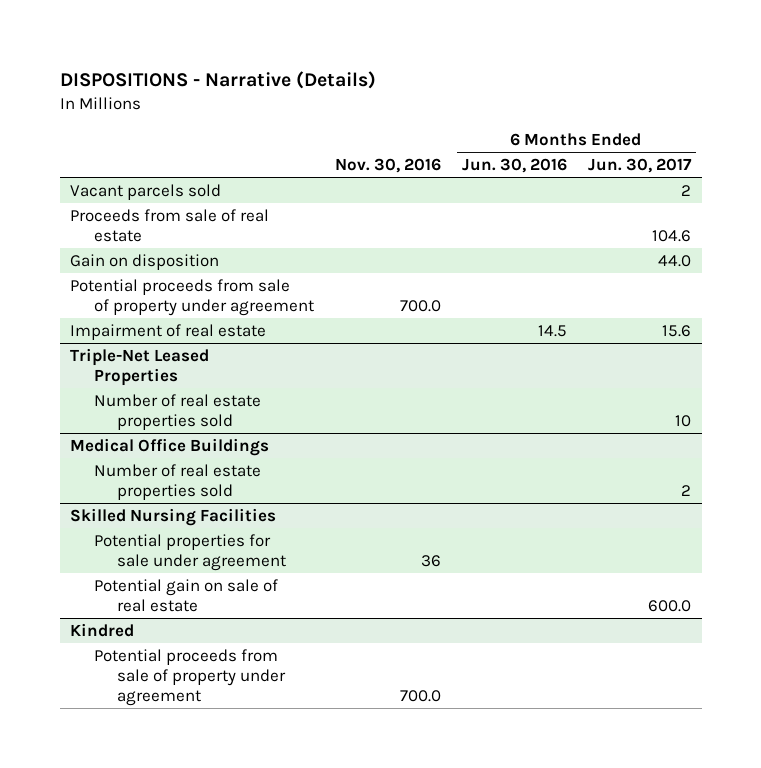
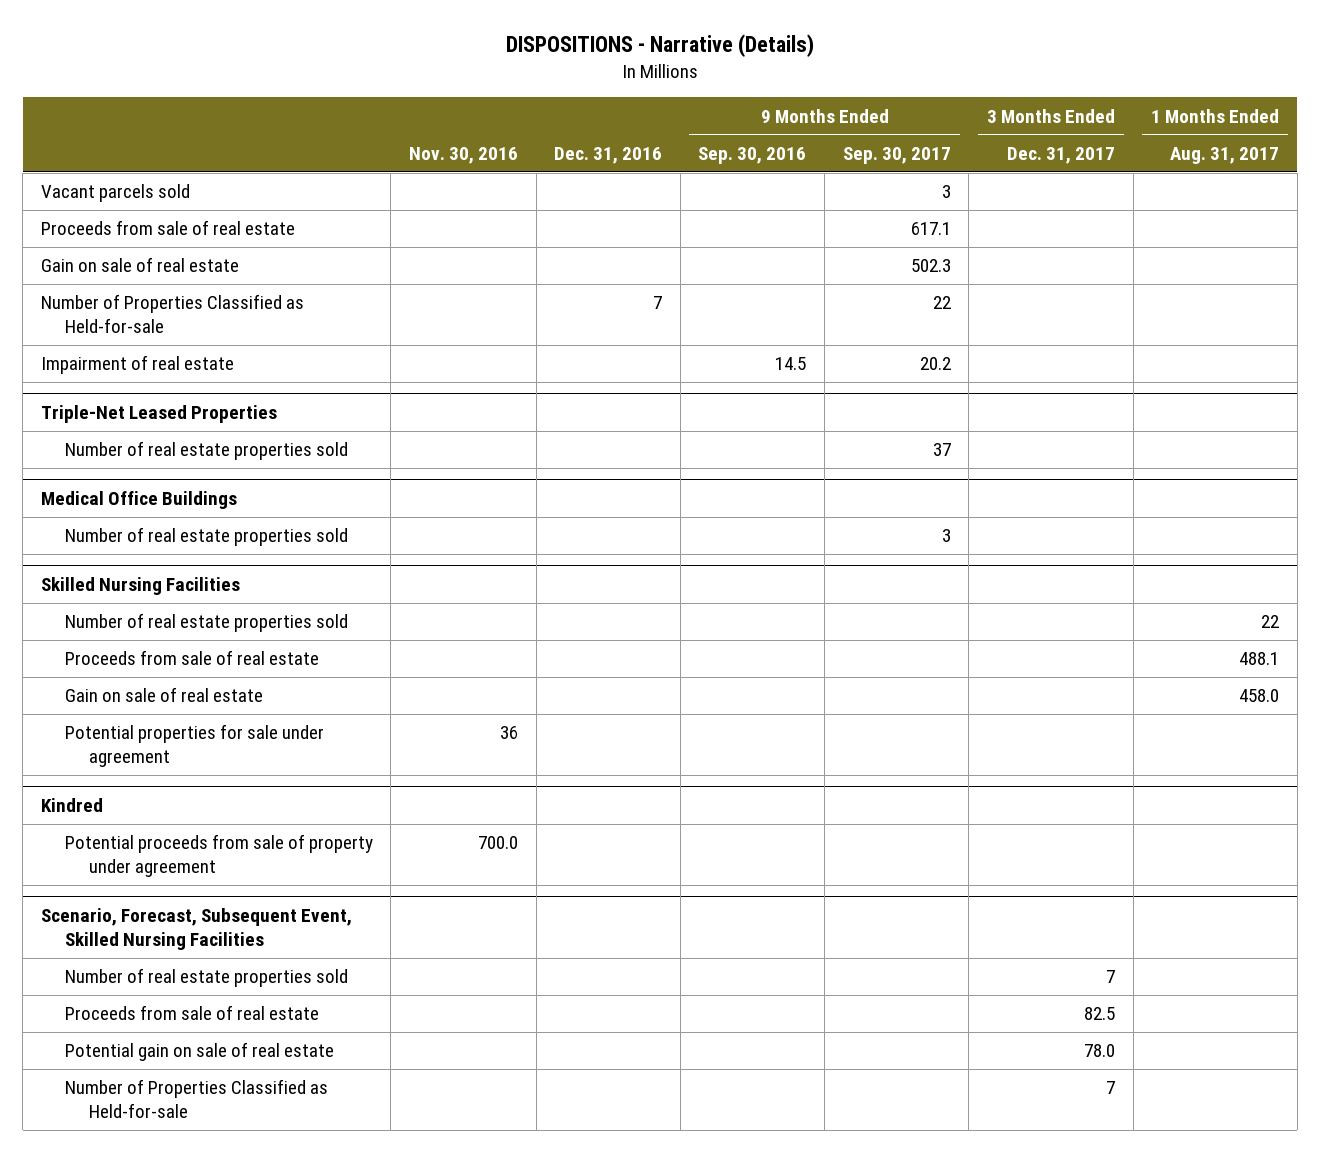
- | Nov. 30, 2016 | 6 Months Ended Jun. 30, 2016 | 6 Months Ended Jun. 30, 2017
+ | Nov. 30, 2016 | Dec. 31, 2016 | 9 Months Ended Sep. 30, 2016 | 9 Months Ended Sep. 30, 2017 | 3 Months Ended Dec. 31, 2017 | 1 Months Ended Aug. 31, 2017
- Gain on disposition | | | 44.0
- Potential proceeds from sale of property under agreement | 700.0 | |
+ Gain on sale of real estate | | | | 502.3 | |
+ Number of Properties Classified as Held-for-sale | | 7 | | 22 | |
@ Skilled Nursing Facilities
+ Number of real estate properties sold | | | | | | 22
+ Proceeds from sale of real estate | | | | | | 488.1
+ Gain on sale of real estate | | | | | | 458.0
- Potential gain on sale of real estate | | | 600.0
+ Scenario, Forecast, Subsequent Event, Skilled Nursing Facilities
+ Number of real estate properties sold | | | | | 7 |
+ Proceeds from sale of real estate | | | | | 82.5 |
+ Potential gain on sale of real estate | | | | | 78.0 |
+ Number of Properties Classified as Held-for-sale | | | | | 7 |

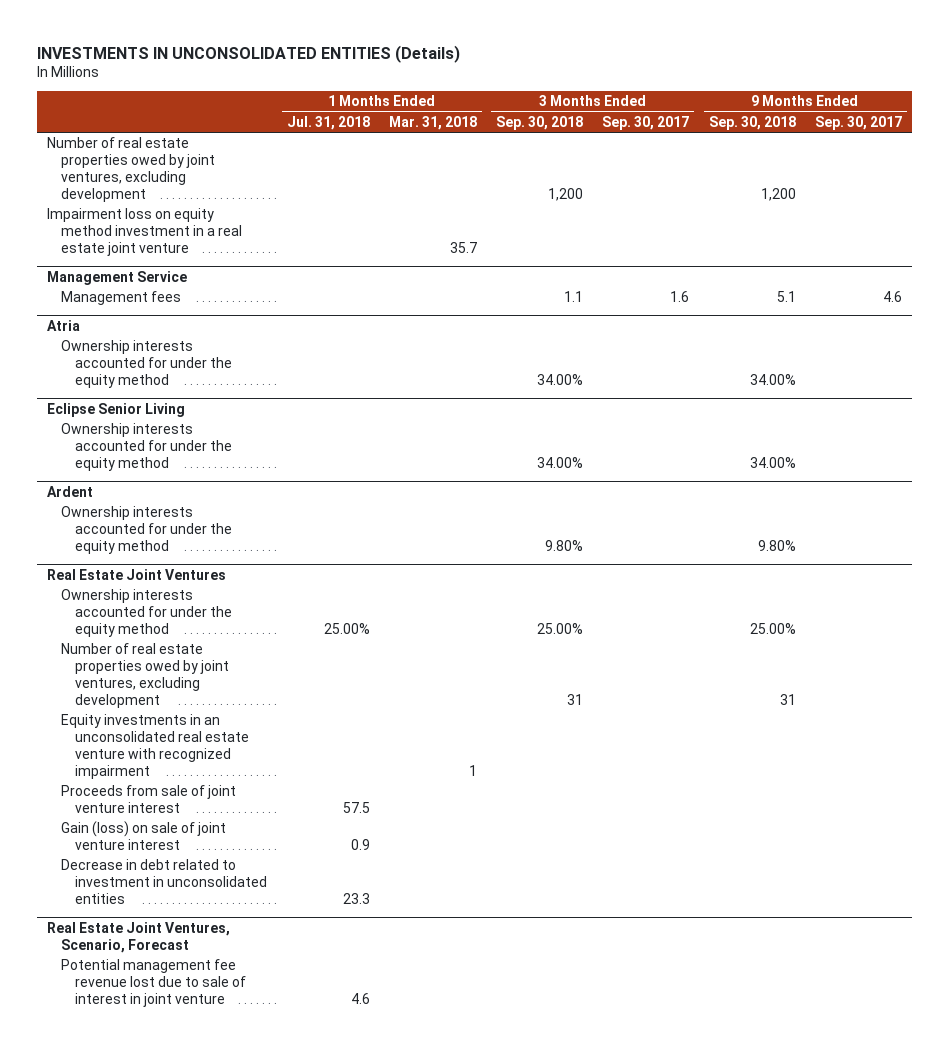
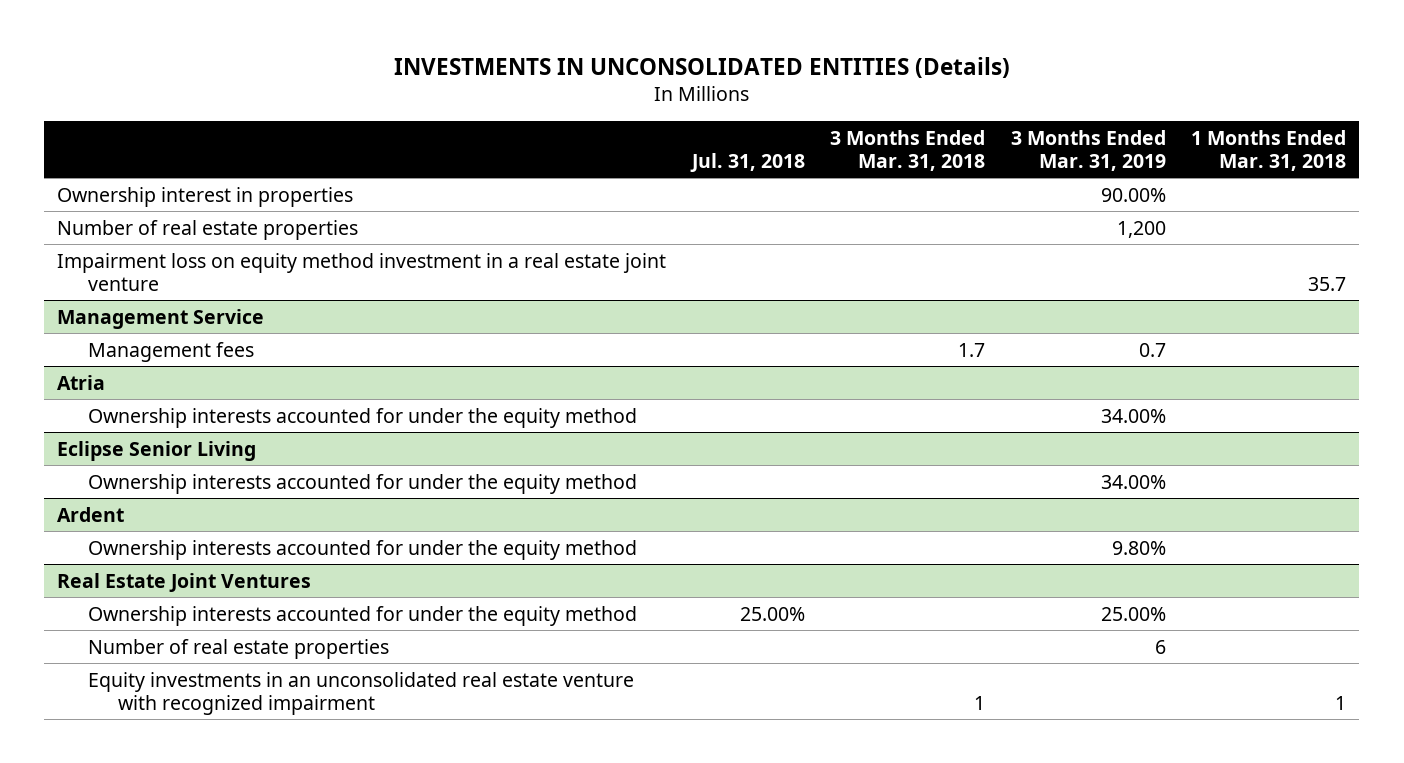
- | 1 Months Ended Jul. 31, 2018 | 1 Months Ended Mar. 31, 2018 | 3 Months Ended Sep. 30, 2018 | 3 Months Ended Sep. 30, 2017 | 9 Months Ended Sep. 30, 2018 | 9 Months Ended Sep. 30, 2017
+ | Jul. 31, 2018 | 3 Months Ended Mar. 31, 2018 | 3 Months Ended Mar. 31, 2019 | 1 Months Ended Mar. 31, 2018
- Number of real estate properties owed by joint ventures, excluding development | | | 1,200 | | 1,200 |
+ Ownership interest in properties | | | 90.00% |
+ Number of real estate properties | | | 1,200 |
@ Real Estate Joint Ventures
- Number of real estate properties owed by joint ventures, excluding development | | | 31 | | 31 |
+ Number of real estate properties | | | 6 |
- Proceeds from sale of joint venture interest | 57.5 | | | | |
- Gain (loss) on sale of joint venture interest | 0.9 | | | | |
- Decrease in debt related to investment in unconsolidated entities | 23.3 | | | | |
- Real Estate Joint Ventures, Scenario, Forecast
- Potential management fee revenue lost due to sale of interest in joint venture | 4.6 | | | | |

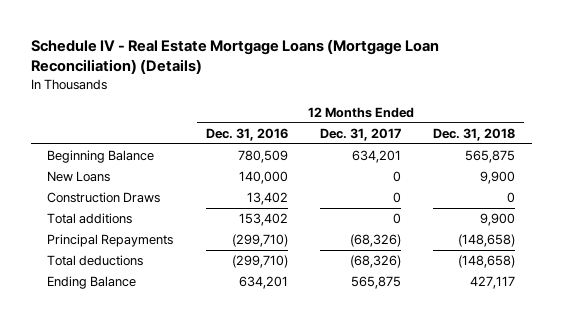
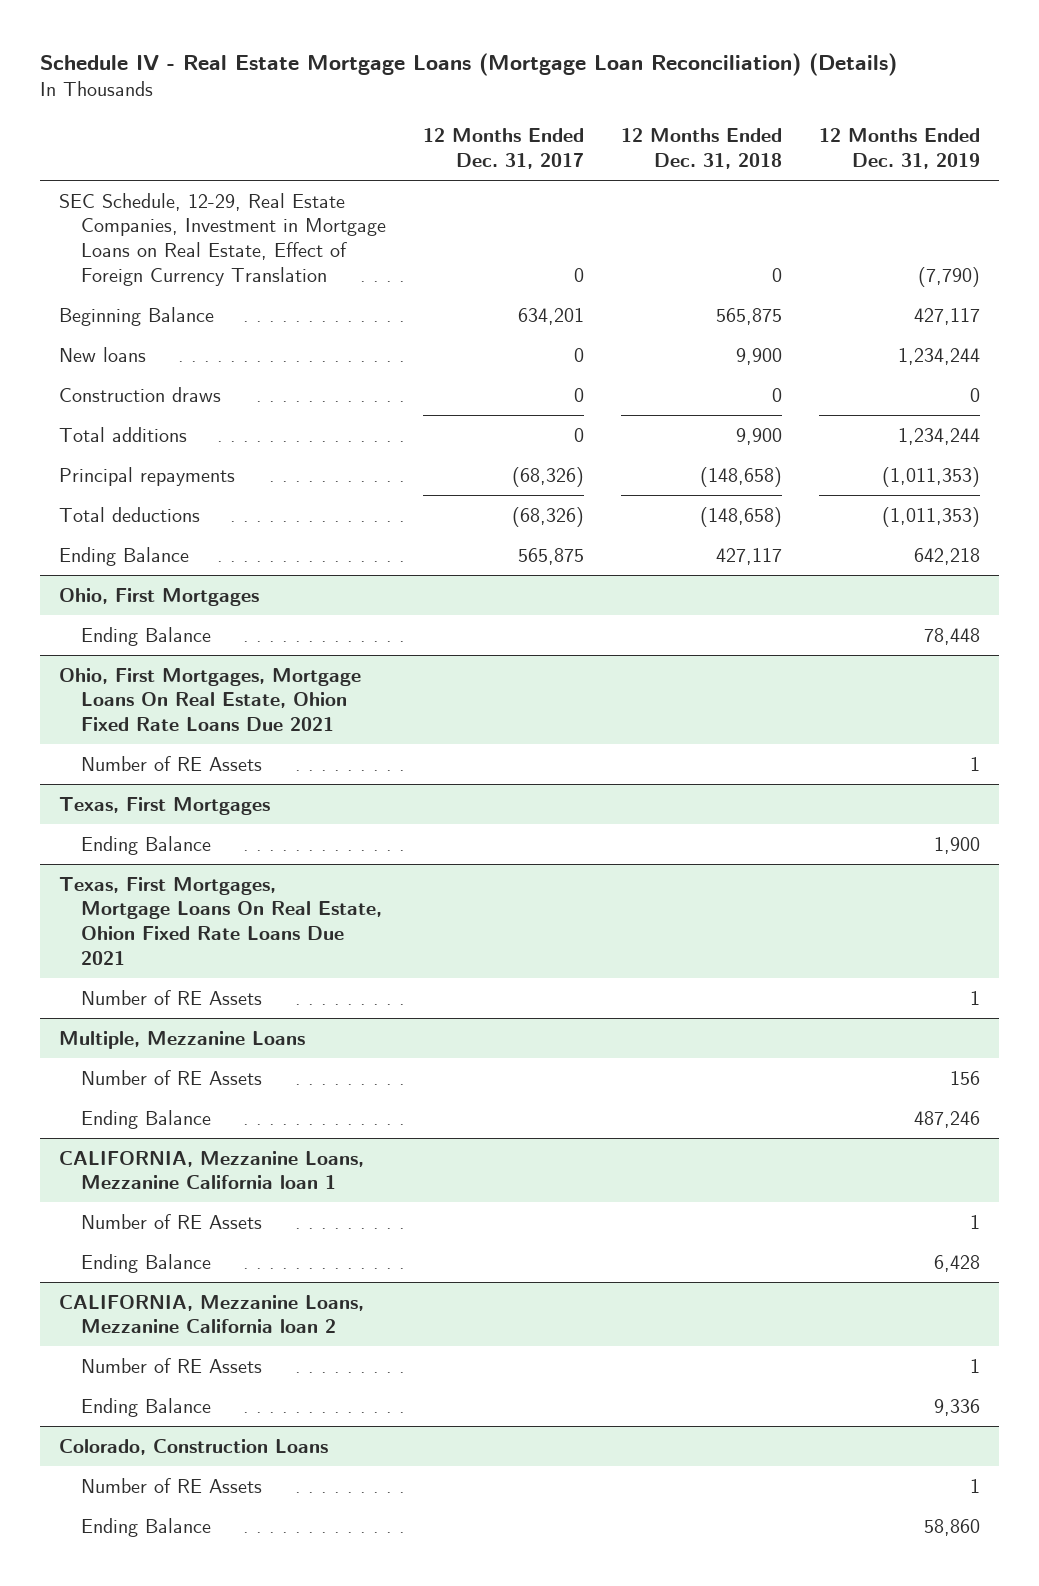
- | 12 Months Ended Dec. 31, 2016 | 12 Months Ended Dec. 31, 2017 | 12 Months Ended Dec. 31, 2018
+ | 12 Months Ended Dec. 31, 2017 | 12 Months Ended Dec. 31, 2018 | 12 Months Ended Dec. 31, 2019
+ SEC Schedule, 12-29, Real Estate Companies, Investment in Mortgage Loans on Real Estate, Effect of Foreign Currency Translation | 0 | 0 | (7,790)
- New Loans | 140,000 | 0 | 9,900
- Construction Draws | 13,402 | 0 | 0
+ New loans | 0 | 9,900 | 1,234,244
+ Construction draws | 0 | 0 | 0
- Principal Repayments | (299,710) | (68,326) | (148,658)
+ Principal repayments | (68,326) | (148,658) | (1,011,353)
+ Ohio, First Mortgages
+ Ending Balance | | | 78,448
+ Ohio, First Mortgages, Mortgage Loans On Real Estate, Ohion Fixed Rate Loans Due 2021
+ Number of RE Assets | | | 1
+ Texas, First Mortgages
+ Ending Balance | | | 1,900
+ Texas, First Mortgages, Mortgage Loans On Real Estate, Ohion Fixed Rate Loans Due 2021
+ Number of RE Assets | | | 1
+ Multiple, Mezzanine Loans
+ Number of RE Assets | | | 156
+ Ending Balance | | | 487,246
+ CALIFORNIA, Mezzanine Loans, Mezzanine California loan 1
+ Number of RE Assets | | | 1
+ Ending Balance | | | 6,428
+ CALIFORNIA, Mezzanine Loans, Mezzanine California loan 2
+ Number of RE Assets | | | 1
+ Ending Balance | | | 9,336
+ Colorado, Construction Loans
+ Number of RE Assets | | | 1
+ Ending Balance | | | 58,860

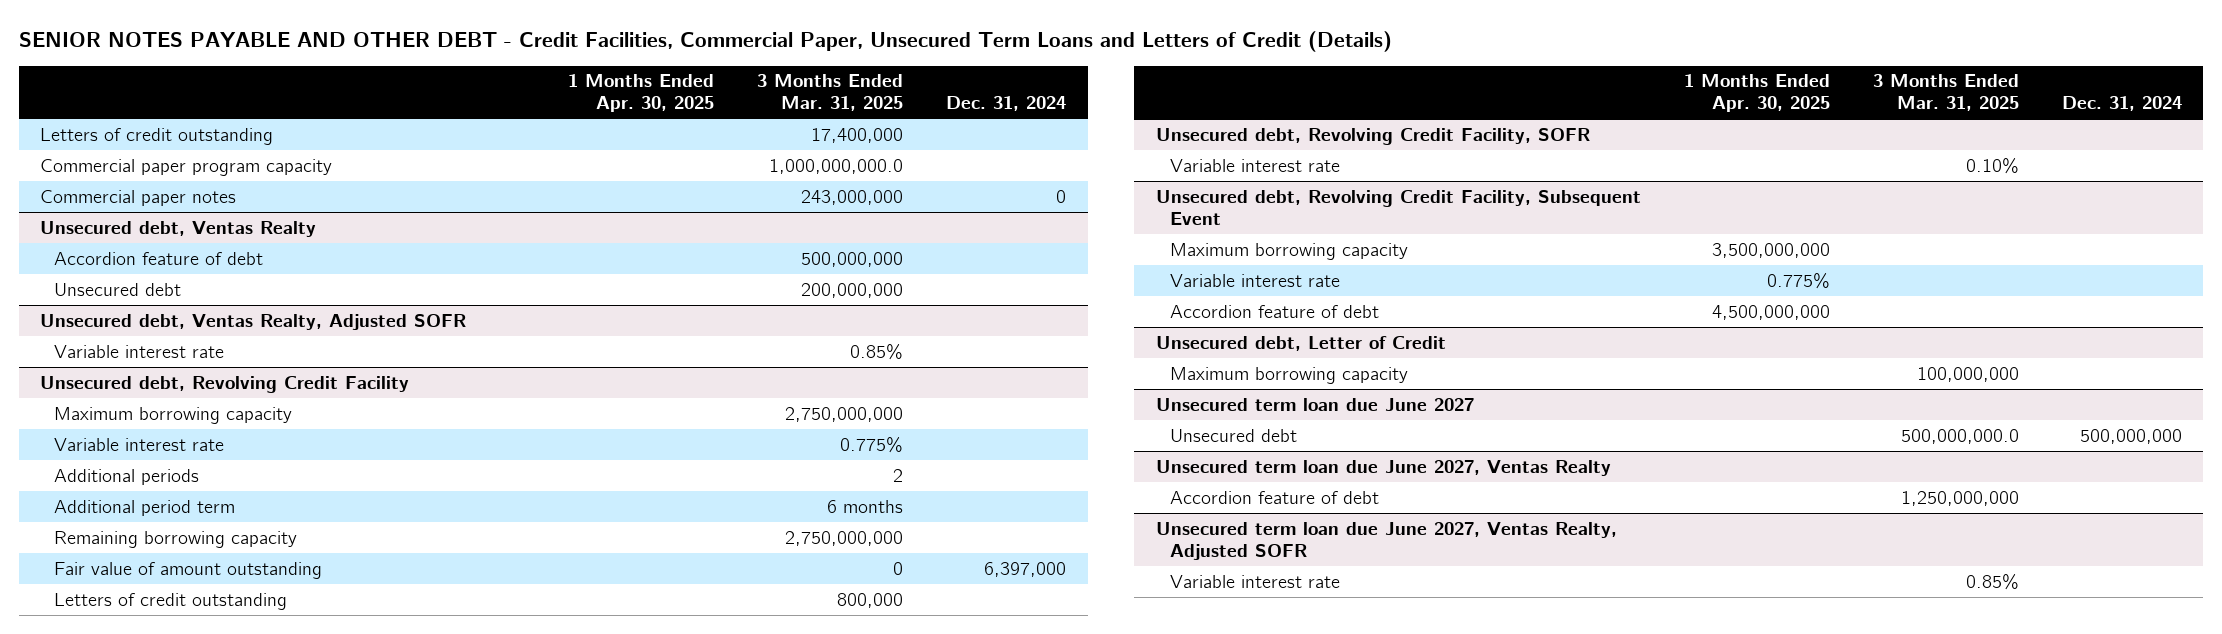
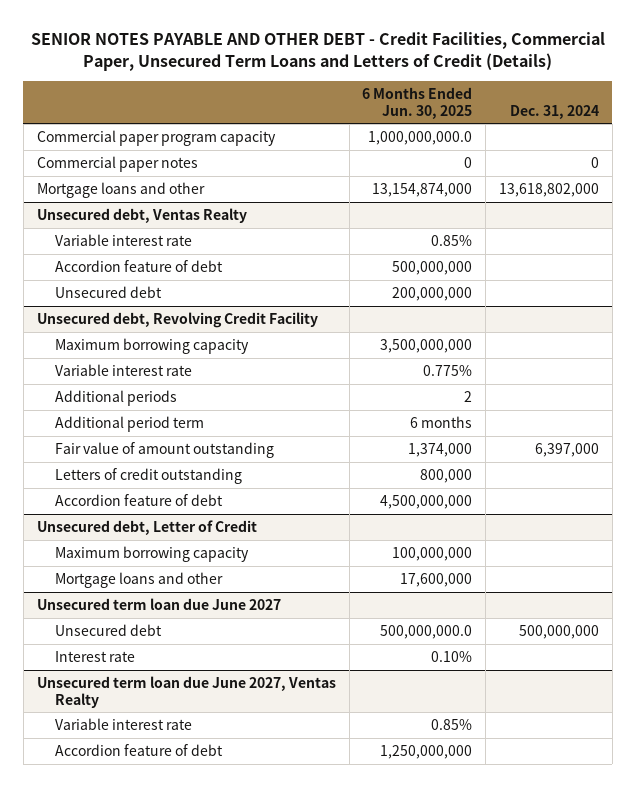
- | 1 Months Ended Apr. 30, 2025 | 3 Months Ended Mar. 31, 2025 | Dec. 31, 2024
+ | 6 Months Ended Jun. 30, 2025 | Dec. 31, 2024
- Letters of credit outstanding | | 17,400,000 |
+ Mortgage loans and other | 13,154,874,000 | 13,618,802,000
@ Unsecured debt, Ventas Realty
+ Variable interest rate | 0.85% |
- Unsecured debt, Ventas Realty, Adjusted SOFR
- Variable interest rate | | 0.85% |
@ Unsecured debt, Revolving Credit Facility
- Remaining borrowing capacity | | 2,750,000,000 |
- Unsecured debt, Revolving Credit Facility, SOFR
- Variable interest rate | | 0.10% |
- Unsecured debt, Revolving Credit Facility, Subsequent Event
- Maximum borrowing capacity | 3,500,000,000 | |
- Variable interest rate | 0.775% | |
- Accordion feature of debt | 4,500,000,000 | |
@ Unsecured debt, Revolving Credit Facility
+ Accordion feature of debt | 4,500,000,000 |
@ Unsecured debt, Letter of Credit
+ Mortgage loans and other | 17,600,000 |
@ Unsecured term loan due June 2027
+ Interest rate | 0.10% |
@ Unsecured term loan due June 2027, Ventas Realty
+ Variable interest rate | 0.85% |
- Unsecured term loan due June 2027, Ventas Realty, Adjusted SOFR
- Variable interest rate | | 0.85% |

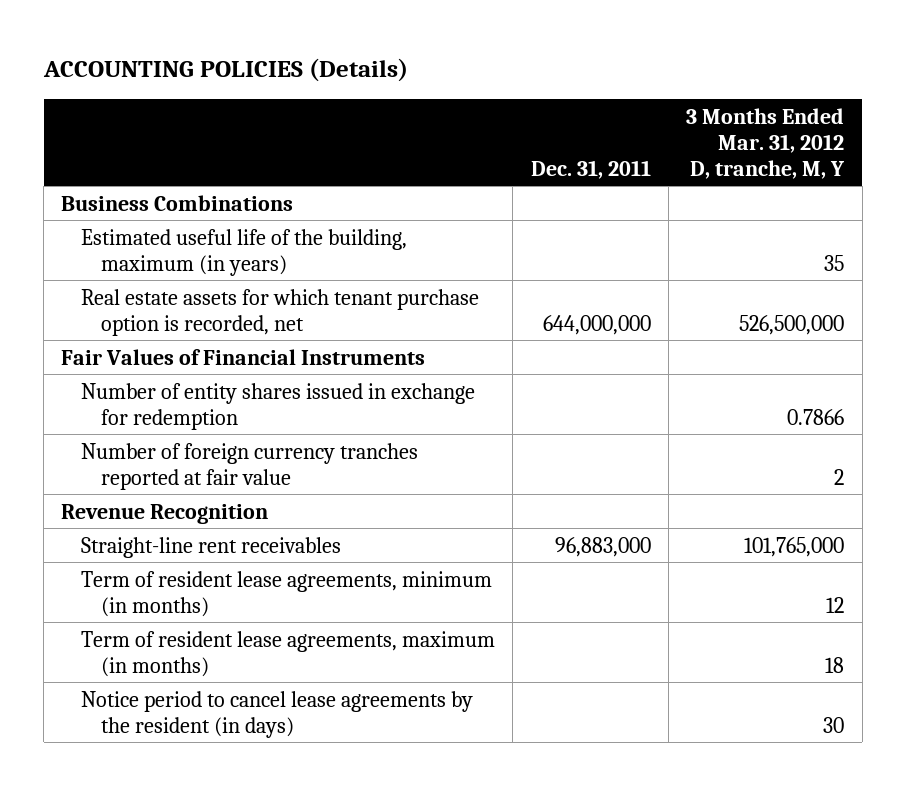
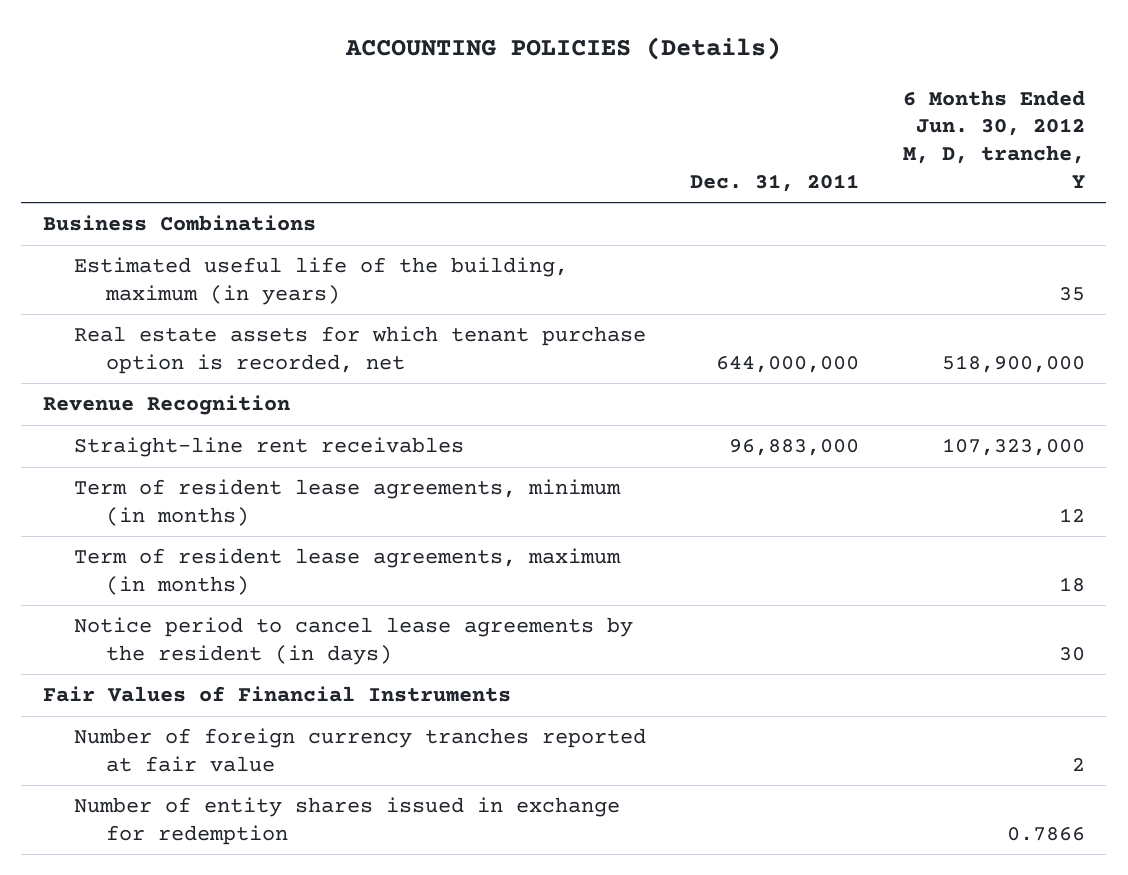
- | Dec. 31, 2011 | 3 Months Ended Mar. 31, 2012 D, tranche, M, Y
+ | Dec. 31, 2011 | 6 Months Ended Jun. 30, 2012 M, D, tranche, Y
moved down: Fair Values of Financial Instruments
moved down: Number of foreign currency tranches reported at fair value | | 2
moved down: Number of entity shares issued in exchange for redemption | | 0.7866

